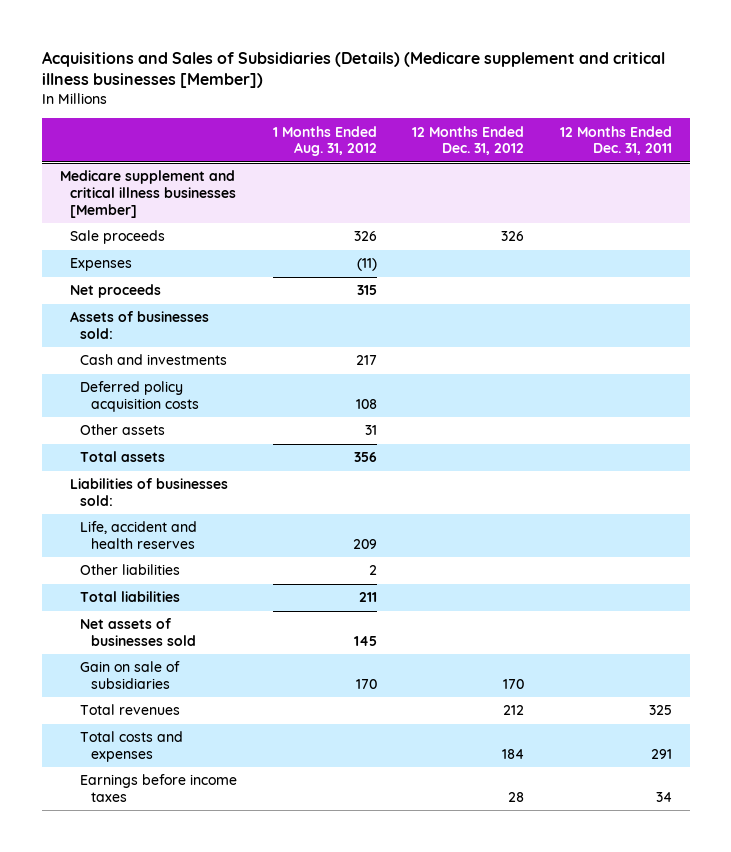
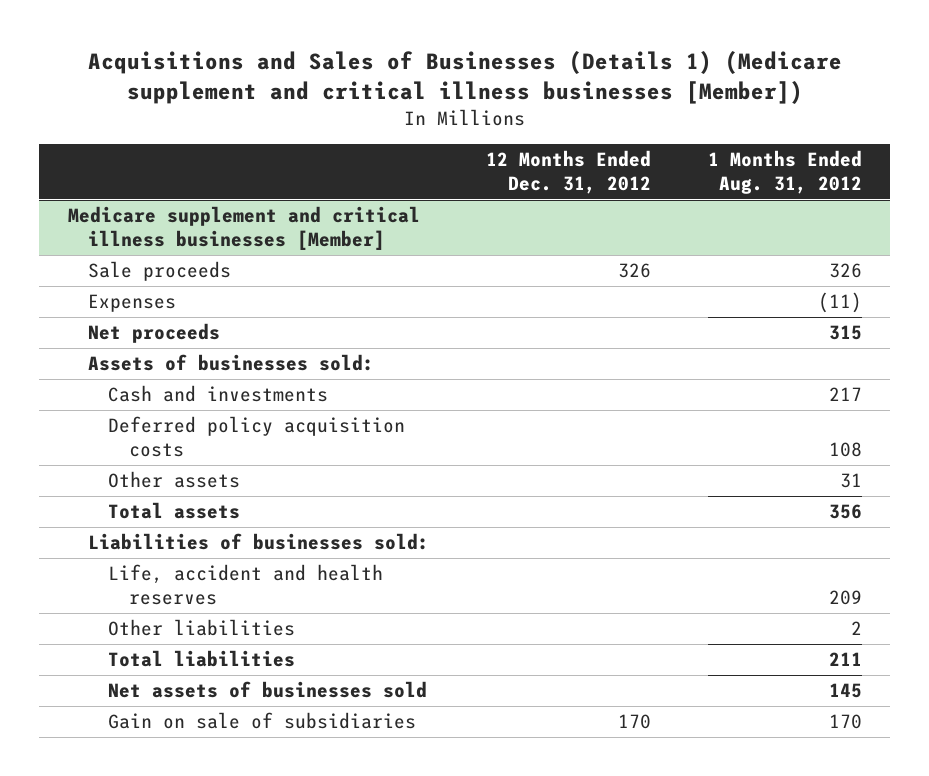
- Acquisitions and Sales of Subsidiaries (Details) (Medicare supplement and critical illness businesses [Member])
+ Acquisitions and Sales of Businesses (Details 1) (Medicare supplement and critical illness businesses [Member])
- | 1 Months Ended Aug. 31, 2012 | 12 Months Ended Dec. 31, 2012 | 12 Months Ended Dec. 31, 2011
+ | 12 Months Ended Dec. 31, 2012 | 1 Months Ended Aug. 31, 2012
@ Medicare supplement and critical illness businesses [Member]
- Total revenues | | 212 | 325
- Total costs and expenses | | 184 | 291
- Earnings before income taxes | | 28 | 34

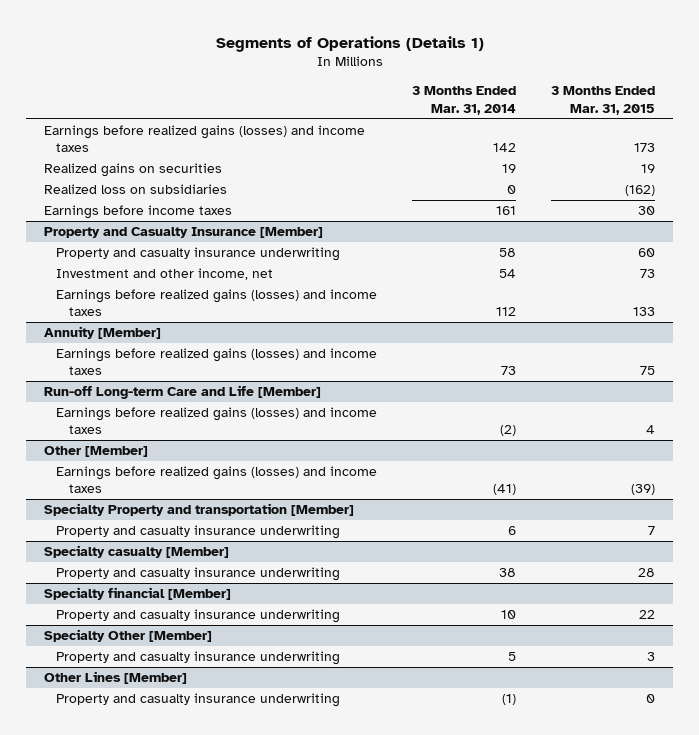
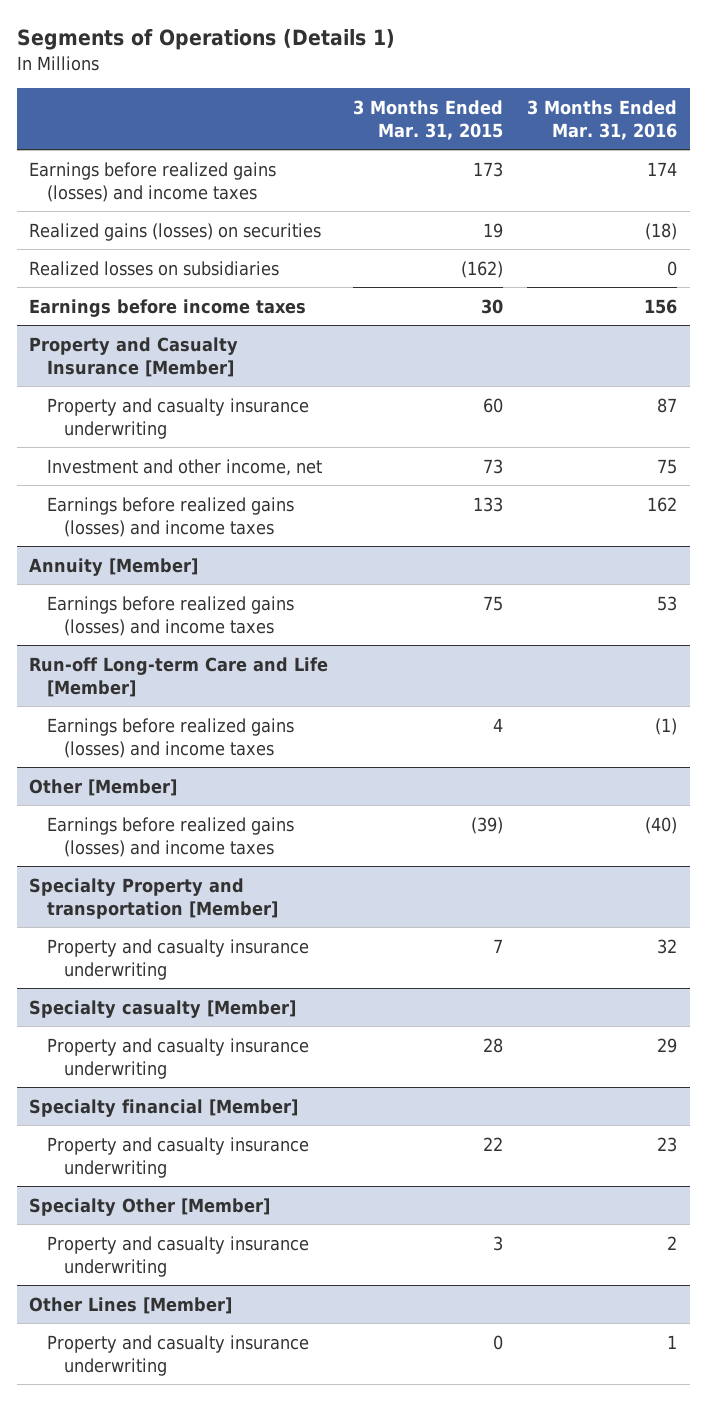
- | 3 Months Ended Mar. 31, 2014 | 3 Months Ended Mar. 31, 2015
+ | 3 Months Ended Mar. 31, 2015 | 3 Months Ended Mar. 31, 2016
- Realized gains on securities | 19 | 19
- Realized loss on subsidiaries | 0 | (162)
+ Realized gains (losses) on securities | 19 | (18)
+ Realized losses on subsidiaries | (162) | 0

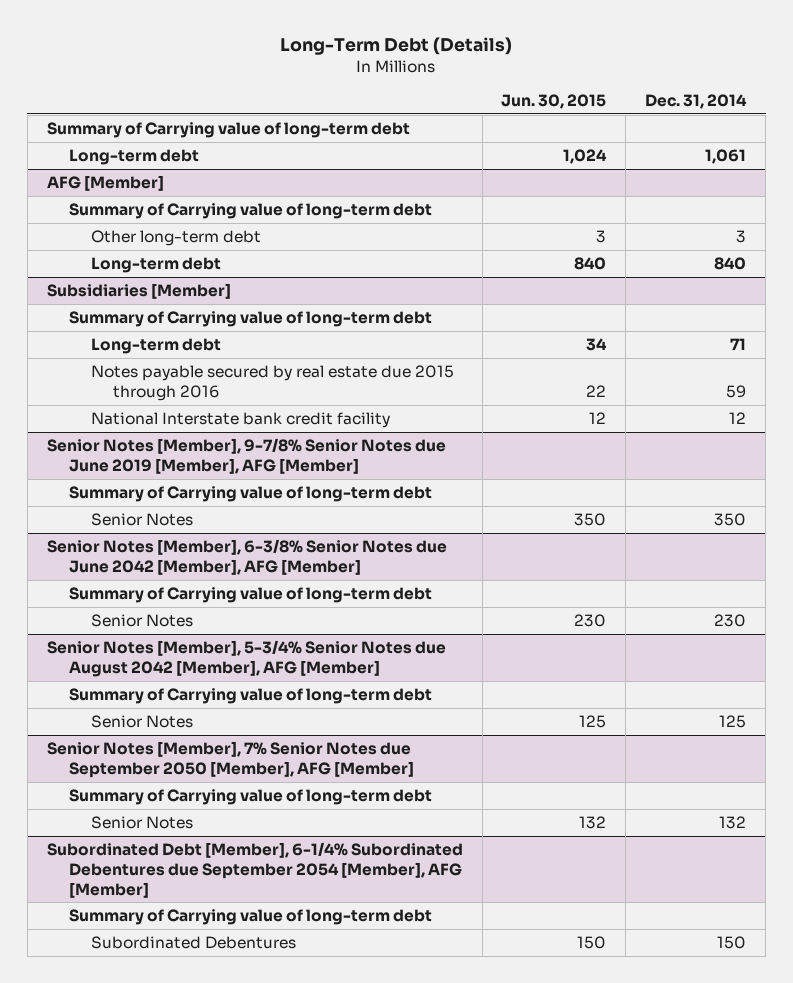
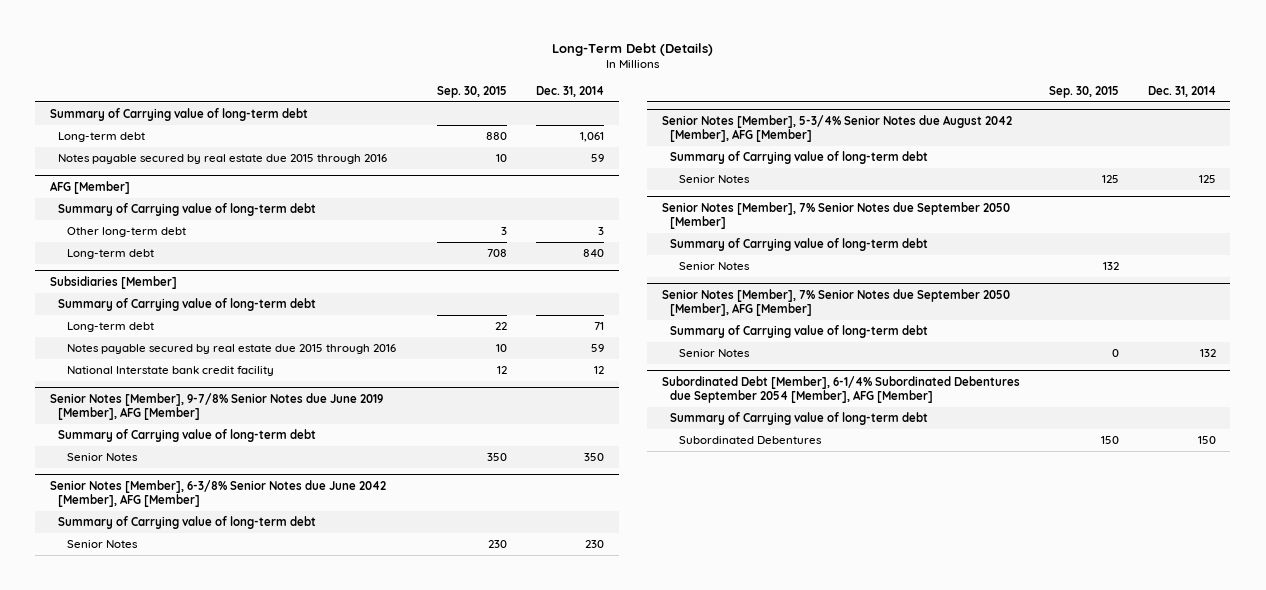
- | Jun. 30, 2015 | Dec. 31, 2014
+ | Sep. 30, 2015 | Dec. 31, 2014
+ Notes payable secured by real estate due 2015 through 2016 | 10 | 59
+ Senior Notes [Member], 7% Senior Notes due September 2050 [Member]
+ Summary of Carrying value of long-term debt
+ Senior Notes | 132 |

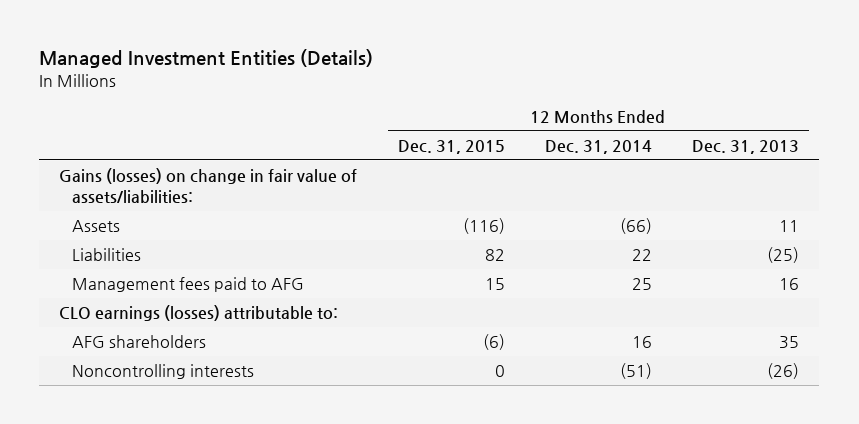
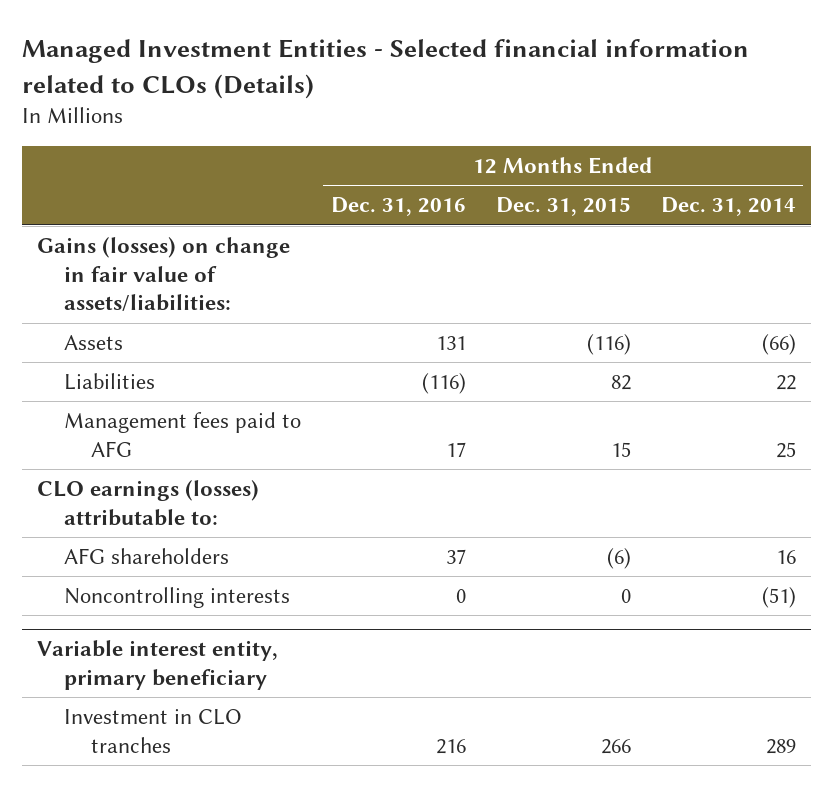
- Managed Investment Entities (Details)
+ Managed Investment Entities - Selected financial information related to CLOs (Details)
- | 12 Months Ended Dec. 31, 2015 | 12 Months Ended Dec. 31, 2014 | 12 Months Ended Dec. 31, 2013
+ | 12 Months Ended Dec. 31, 2016 | 12 Months Ended Dec. 31, 2015 | 12 Months Ended Dec. 31, 2014
+ Variable interest entity, primary beneficiary
+ Investment in CLO tranches | 216 | 266 | 289

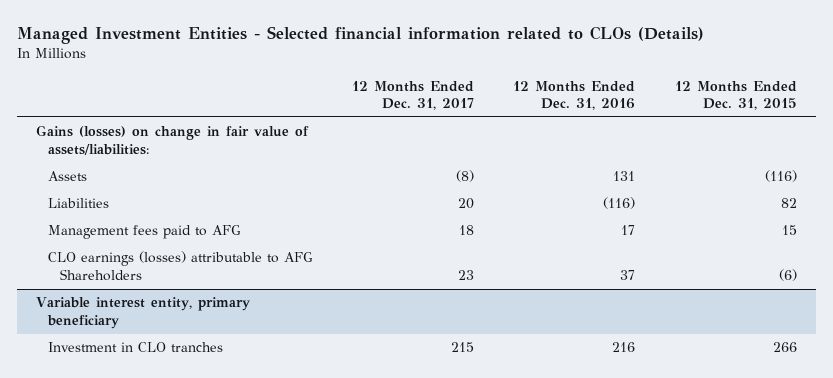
- | 12 Months Ended Dec. 31, 2016 | 12 Months Ended Dec. 31, 2015 | 12 Months Ended Dec. 31, 2014
+ | 12 Months Ended Dec. 31, 2017 | 12 Months Ended Dec. 31, 2016 | 12 Months Ended Dec. 31, 2015
- CLO earnings (losses) attributable to:
- AFG shareholders | 37 | (6) | 16
- Noncontrolling interests | 0 | 0 | (51)
+ CLO earnings (losses) attributable to AFG Shareholders | 23 | 37 | (6)

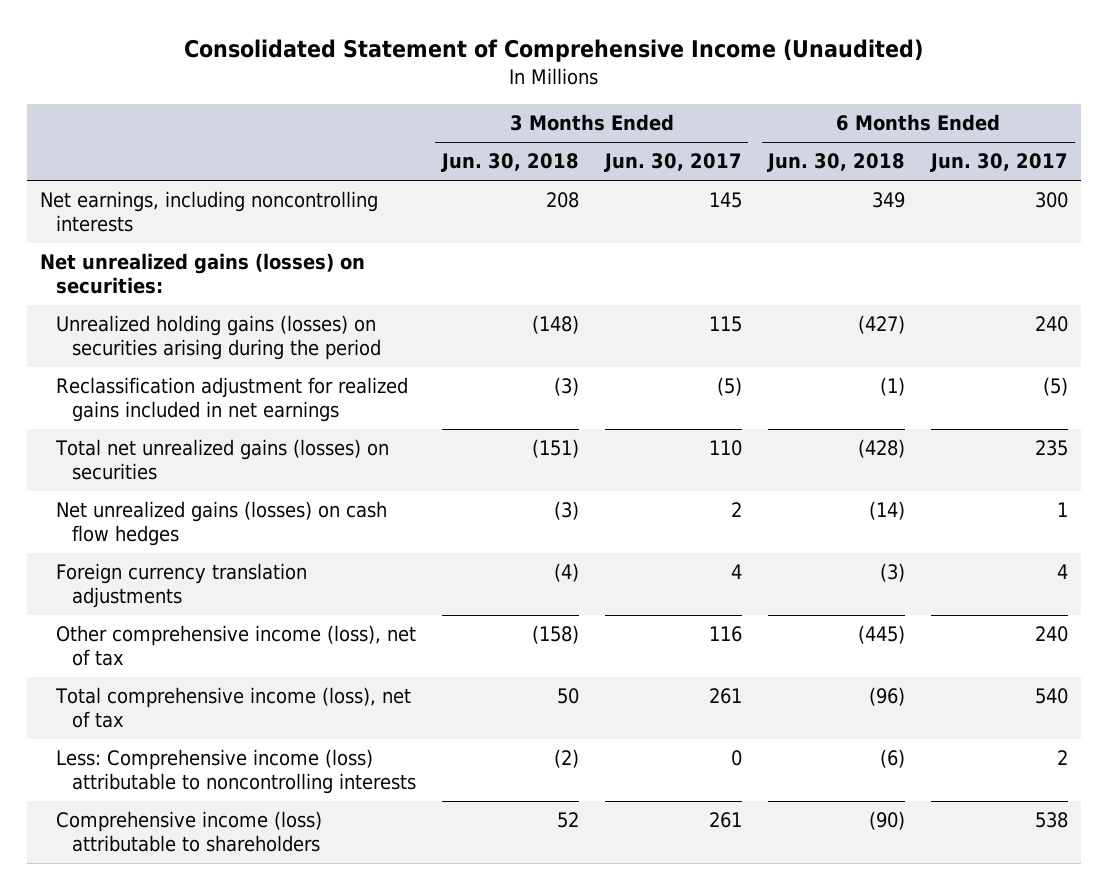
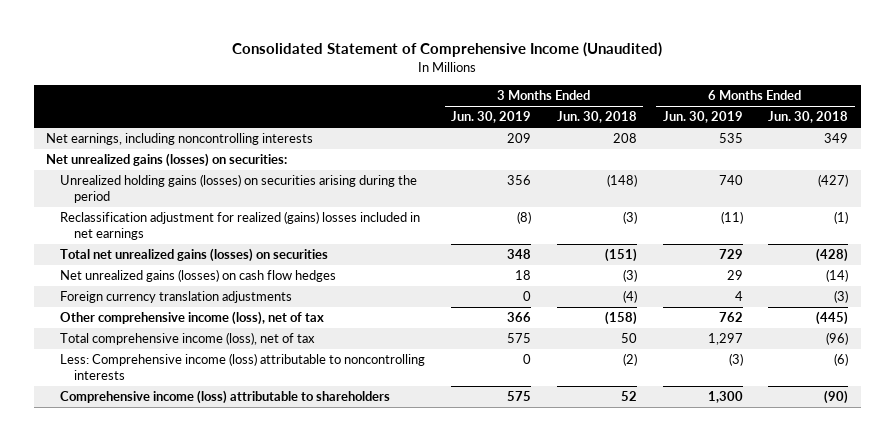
- | 3 Months Ended Jun. 30, 2018 | 3 Months Ended Jun. 30, 2017 | 6 Months Ended Jun. 30, 2018 | 6 Months Ended Jun. 30, 2017
+ | 3 Months Ended Jun. 30, 2019 | 3 Months Ended Jun. 30, 2018 | 6 Months Ended Jun. 30, 2019 | 6 Months Ended Jun. 30, 2018
- Reclassification adjustment for realized gains included in net earnings | (3) | (5) | (1) | (5)
+ Reclassification adjustment for realized (gains) losses included in net earnings | (8) | (3) | (11) | (1)

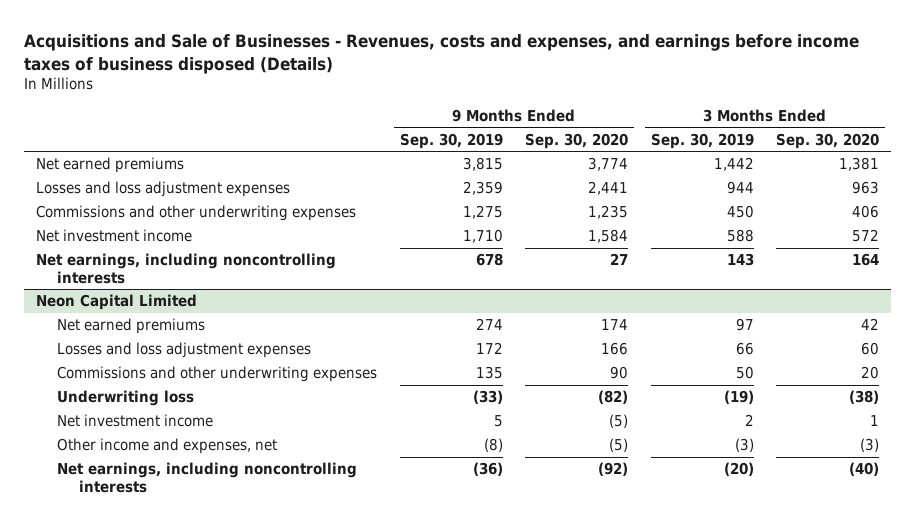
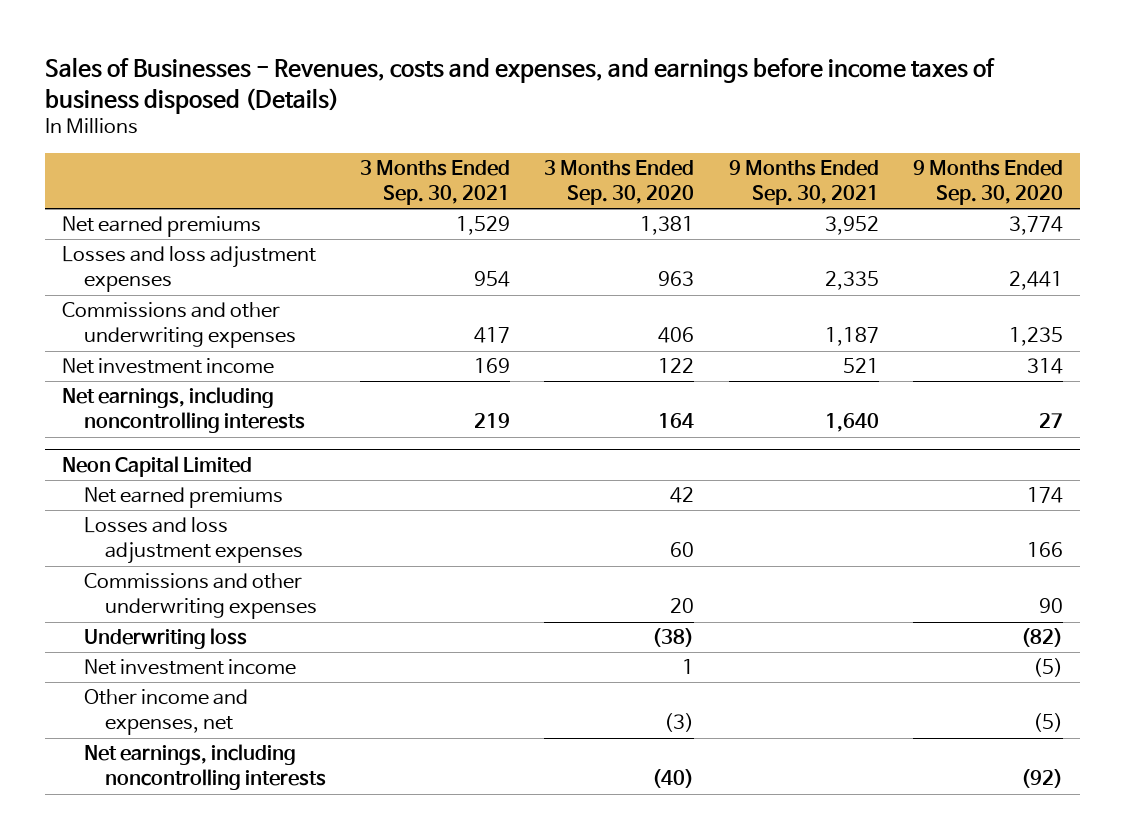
- Acquisitions and Sale of Businesses - Revenues, costs and expenses, and earnings before income taxes of business disposed (Details)
+ Sales of Businesses - Revenues, costs and expenses, and earnings before income taxes of business disposed (Details)
- | 9 Months Ended Sep. 30, 2019 | 9 Months Ended Sep. 30, 2020 | 3 Months Ended Sep. 30, 2019 | 3 Months Ended Sep. 30, 2020
+ | 3 Months Ended Sep. 30, 2021 | 3 Months Ended Sep. 30, 2020 | 9 Months Ended Sep. 30, 2021 | 9 Months Ended Sep. 30, 2020
- Net investment income | 1,710 | 1,584 | 588 | 572
+ Net investment income | 169 | 122 | 521 | 314

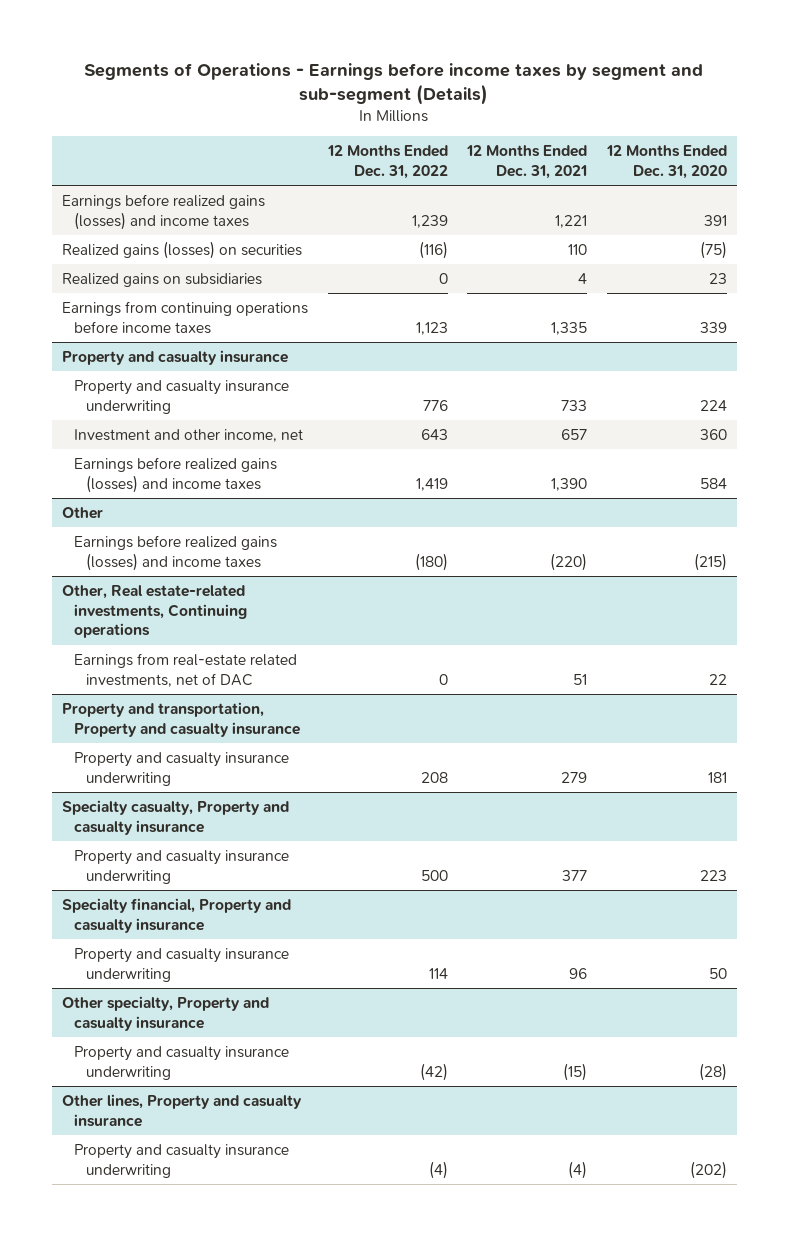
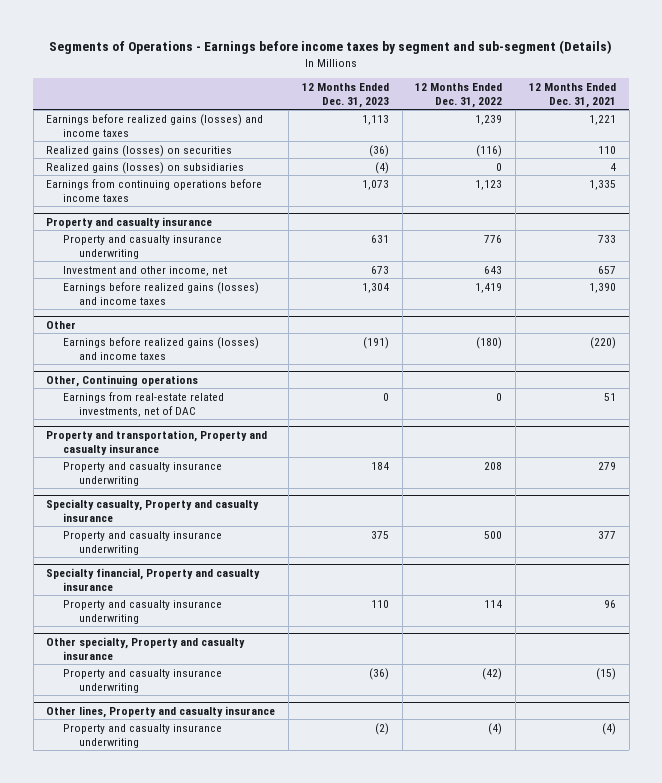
- | 12 Months Ended Dec. 31, 2022 | 12 Months Ended Dec. 31, 2021 | 12 Months Ended Dec. 31, 2020
+ | 12 Months Ended Dec. 31, 2023 | 12 Months Ended Dec. 31, 2022 | 12 Months Ended Dec. 31, 2021
- Realized gains on subsidiaries | 0 | 4 | 23
+ Realized gains (losses) on subsidiaries | (4) | 0 | 4
- Other, Real estate-related investments, Continuing operations
+ Other, Continuing operations

